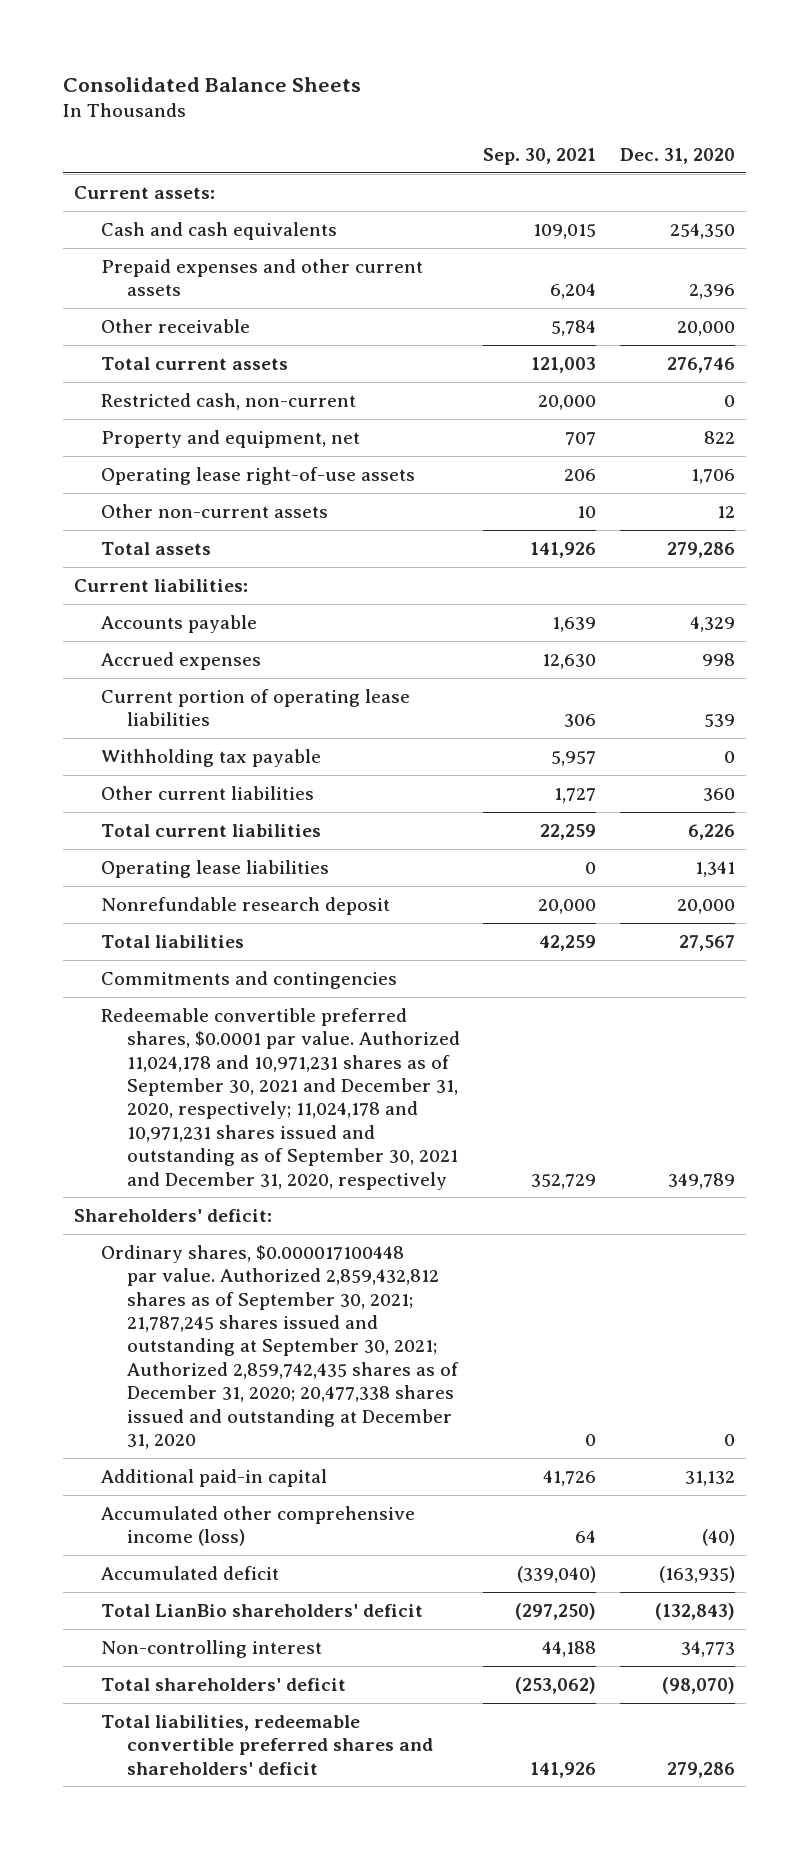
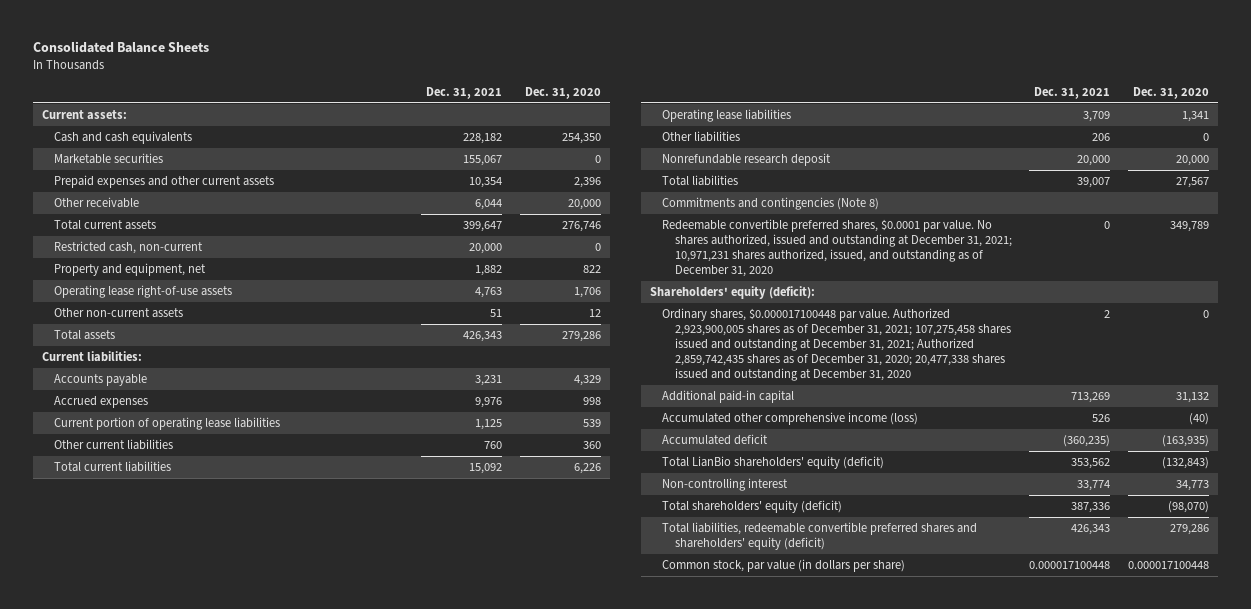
- | Sep. 30, 2021 | Dec. 31, 2020
+ | Dec. 31, 2021 | Dec. 31, 2020
+ Marketable securities | 155,067 | 0
- Withholding tax payable | 5,957 | 0
+ Other liabilities | 206 | 0
- Commitments and contingencies
- Redeemable convertible preferred shares, $0.0001 par value. Authorized 11,024,178 and 10,971,231 shares as of September 30, 2021 and December 31, 2020, respectively; 11,024,178 and 10,971,231 shares issued and outstanding as of September 30, 2021 and December 31, 2020, respectively | 352,729 | 349,789
- Shareholders' deficit:
- Ordinary shares, $0.000017100448 par value. Authorized 2,859,432,812 shares as of September 30, 2021; 21,787,245 shares issued and outstanding at September 30, 2021; Authorized 2,859,742,435 shares as of December 31, 2020; 20,477,338 shares issued and outstanding at December 31, 2020 | 0 | 0
+ Commitments and contingencies (Note 8)
+ Redeemable convertible preferred shares, $0.0001 par value. No shares authorized, issued and outstanding at December 31, 2021; 10,971,231 shares authorized, issued, and outstanding as of December 31, 2020 | 0 | 349,789
+ Shareholders' equity (deficit):
+ Ordinary shares, $0.000017100448 par value. Authorized 2,923,900,005 shares as of December 31, 2021; 107,275,458 shares issued and outstanding at December 31, 2021; Authorized 2,859,742,435 shares as of December 31, 2020; 20,477,338 shares issued and outstanding at December 31, 2020 | 2 | 0
- Total LianBio shareholders' deficit | (297,250) | (132,843)
+ Total LianBio shareholders' equity (deficit) | 353,562 | (132,843)
- Total shareholders' deficit | (253,062) | (98,070)
- Total liabilities, redeemable convertible preferred shares and shareholders' deficit | 141,926 | 279,286
+ Total shareholders' equity (deficit) | 387,336 | (98,070)
+ Total liabilities, redeemable convertible preferred shares and shareholders' equity (deficit) | 426,343 | 279,286
+ Common stock, par value (in dollars per share) | 0.000017100448 | 0.000017100448

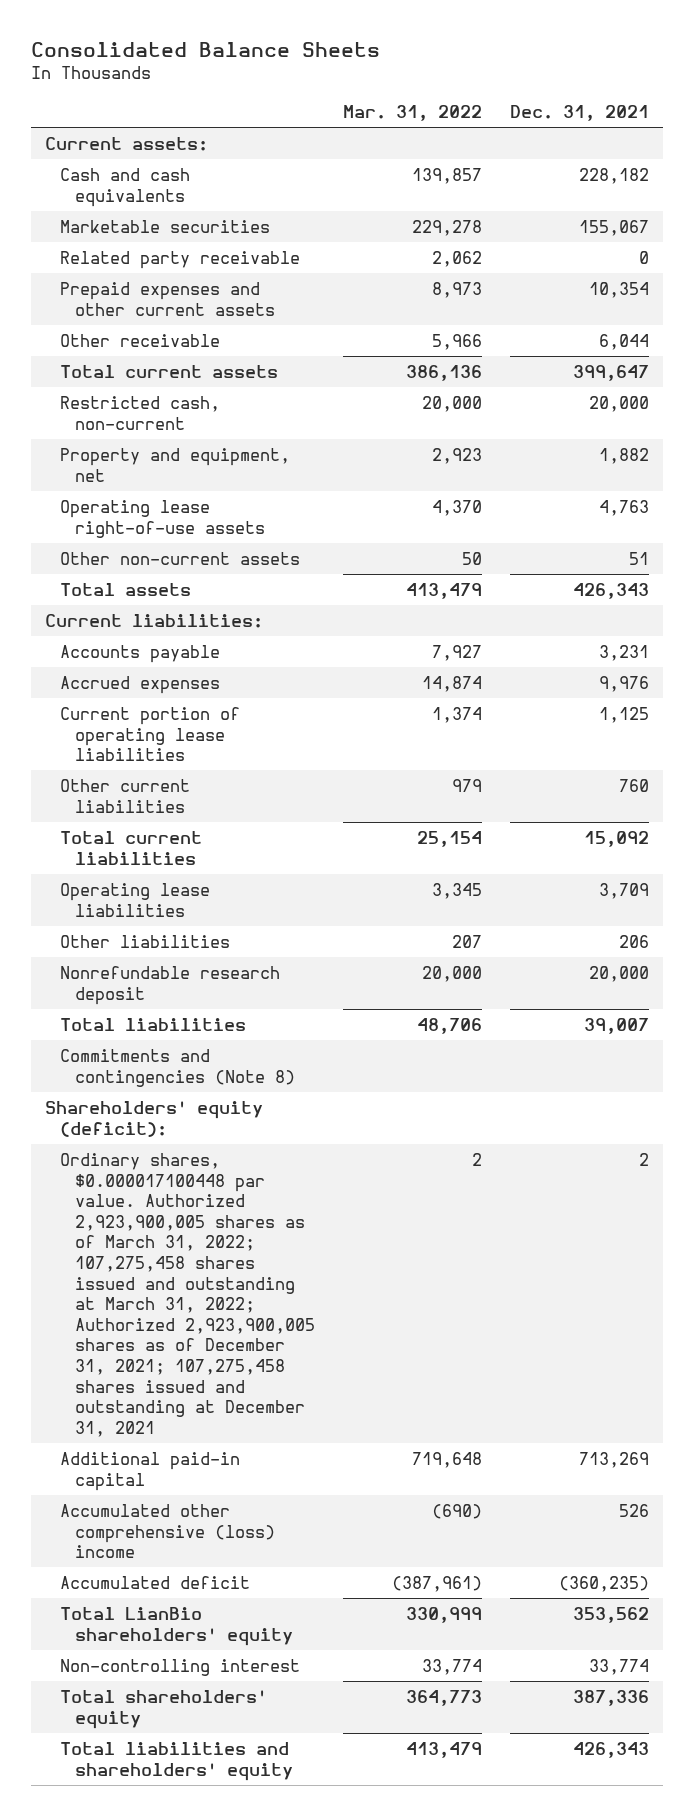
- | Dec. 31, 2021 | Dec. 31, 2020
+ | Mar. 31, 2022 | Dec. 31, 2021
+ Related party receivable | 2,062 | 0
- Redeemable convertible preferred shares, $0.0001 par value. No shares authorized, issued and outstanding at December 31, 2021; 10,971,231 shares authorized, issued, and outstanding as of December 31, 2020 | 0 | 349,789
- Ordinary shares, $0.000017100448 par value. Authorized 2,923,900,005 shares as of December 31, 2021; 107,275,458 shares issued and outstanding at December 31, 2021; Authorized 2,859,742,435 shares as of December 31, 2020; 20,477,338 shares issued and outstanding at December 31, 2020 | 2 | 0
+ Ordinary shares, $0.000017100448 par value. Authorized 2,923,900,005 shares as of March 31, 2022; 107,275,458 shares issued and outstanding at March 31, 2022; Authorized 2,923,900,005 shares as of December 31, 2021; 107,275,458 shares issued and outstanding at December 31, 2021 | 2 | 2
- Accumulated other comprehensive income (loss) | 526 | (40)
+ Accumulated other comprehensive (loss) income | (690) | 526
- Total LianBio shareholders' equity (deficit) | 353,562 | (132,843)
+ Total LianBio shareholders' equity | 330,999 | 353,562
- Total shareholders' equity (deficit) | 387,336 | (98,070)
- Total liabilities, redeemable convertible preferred shares and shareholders' equity (deficit) | 426,343 | 279,286
- Common stock, par value (in dollars per share) | 0.000017100448 | 0.000017100448
+ Total shareholders' equity | 364,773 | 387,336
+ Total liabilities and shareholders' equity | 413,479 | 426,343

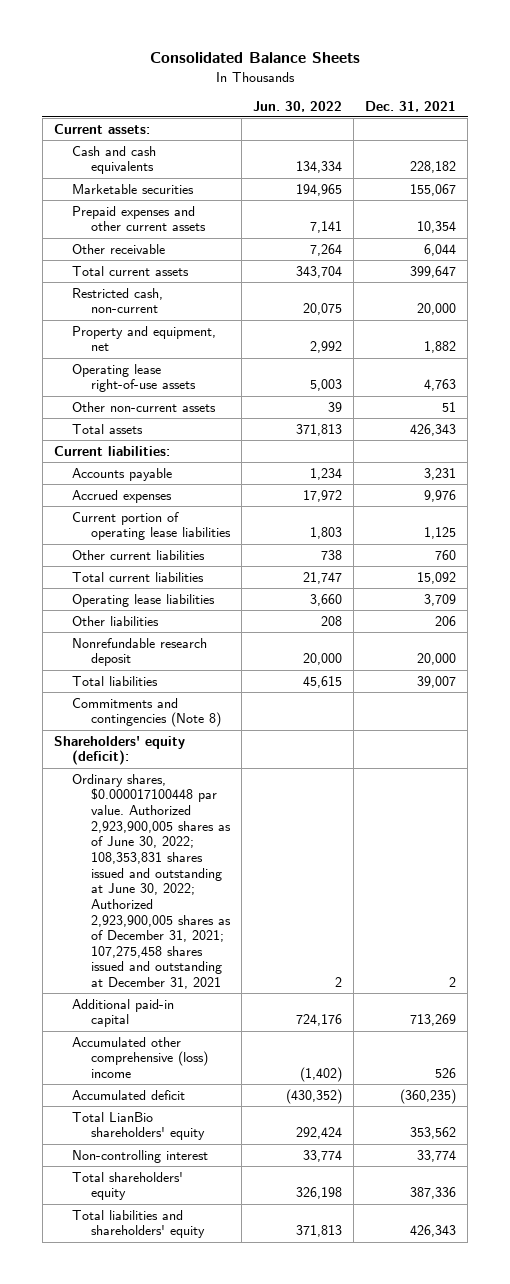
- | Mar. 31, 2022 | Dec. 31, 2021
+ | Jun. 30, 2022 | Dec. 31, 2021
- Related party receivable | 2,062 | 0
- Ordinary shares, $0.000017100448 par value. Authorized 2,923,900,005 shares as of March 31, 2022; 107,275,458 shares issued and outstanding at March 31, 2022; Authorized 2,923,900,005 shares as of December 31, 2021; 107,275,458 shares issued and outstanding at December 31, 2021 | 2 | 2
+ Ordinary shares, $0.000017100448 par value. Authorized 2,923,900,005 shares as of June 30, 2022; 108,353,831 shares issued and outstanding at June 30, 2022; Authorized 2,923,900,005 shares as of December 31, 2021; 107,275,458 shares issued and outstanding at December 31, 2021 | 2 | 2

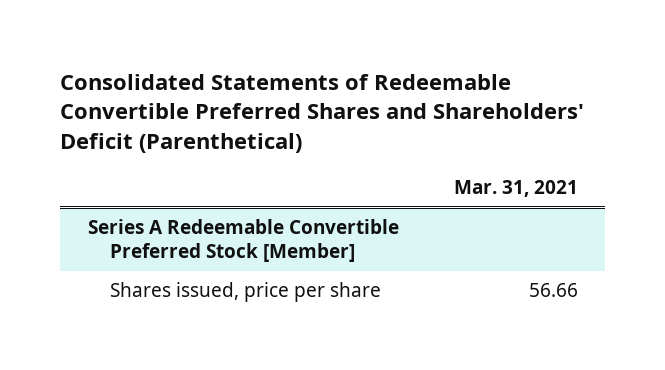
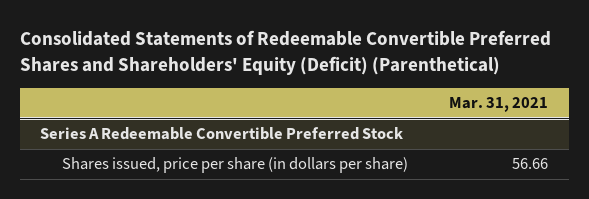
- Consolidated Statements of Redeemable Convertible Preferred Shares and Shareholders' Deficit (Parenthetical)
+ Consolidated Statements of Redeemable Convertible Preferred Shares and Shareholders' Equity (Deficit) (Parenthetical)
- Series A Redeemable Convertible Preferred Stock [Member]
- Shares issued, price per share | 56.66
+ Series A Redeemable Convertible Preferred Stock
+ Shares issued, price per share (in dollars per share) | 56.66

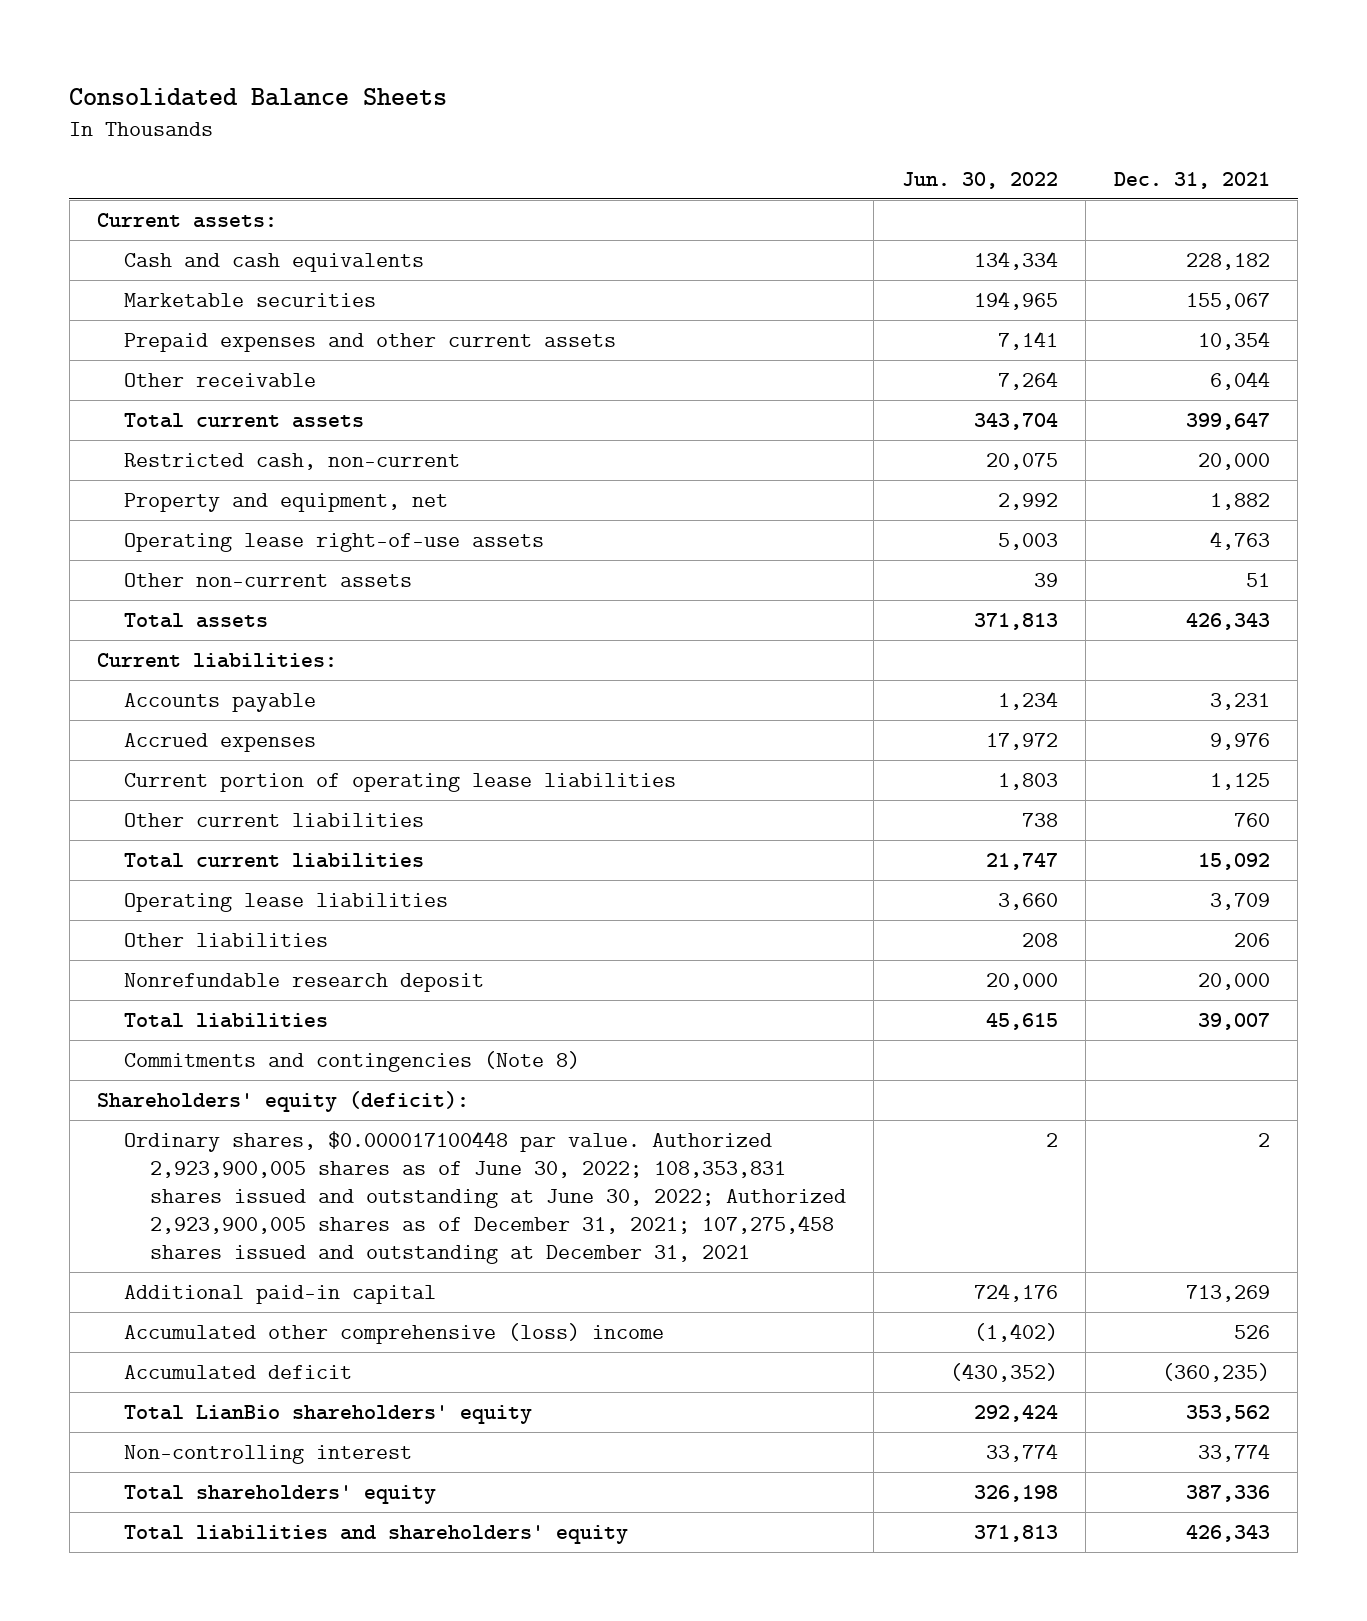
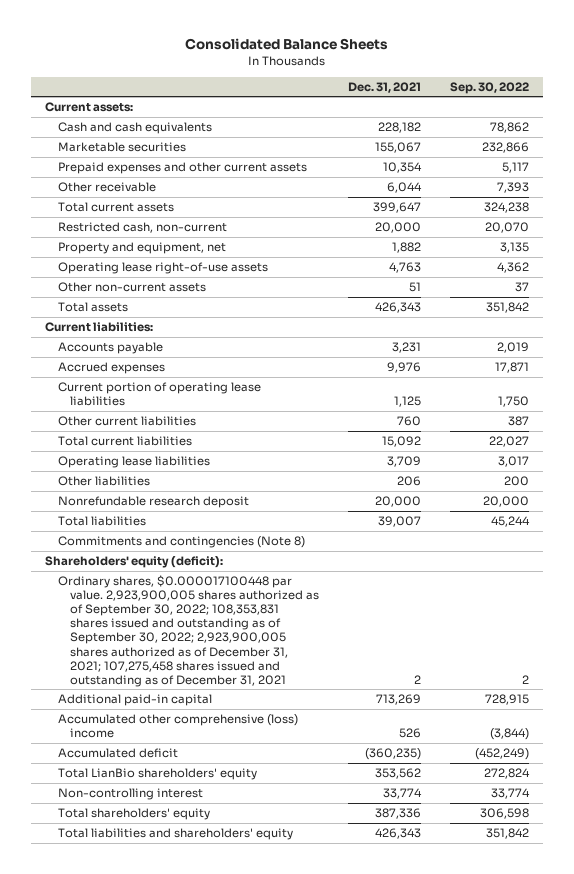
- | Jun. 30, 2022 | Dec. 31, 2021
+ | Dec. 31, 2021 | Sep. 30, 2022
- Ordinary shares, $0.000017100448 par value. Authorized 2,923,900,005 shares as of June 30, 2022; 108,353,831 shares issued and outstanding at June 30, 2022; Authorized 2,923,900,005 shares as of December 31, 2021; 107,275,458 shares issued and outstanding at December 31, 2021 | 2 | 2
+ Ordinary shares, $0.000017100448 par value. 2,923,900,005 shares authorized as of September 30, 2022; 108,353,831 shares issued and outstanding as of September 30, 2022; 2,923,900,005 shares authorized as of December 31, 2021; 107,275,458 shares issued and outstanding as of December 31, 2021 | 2 | 2

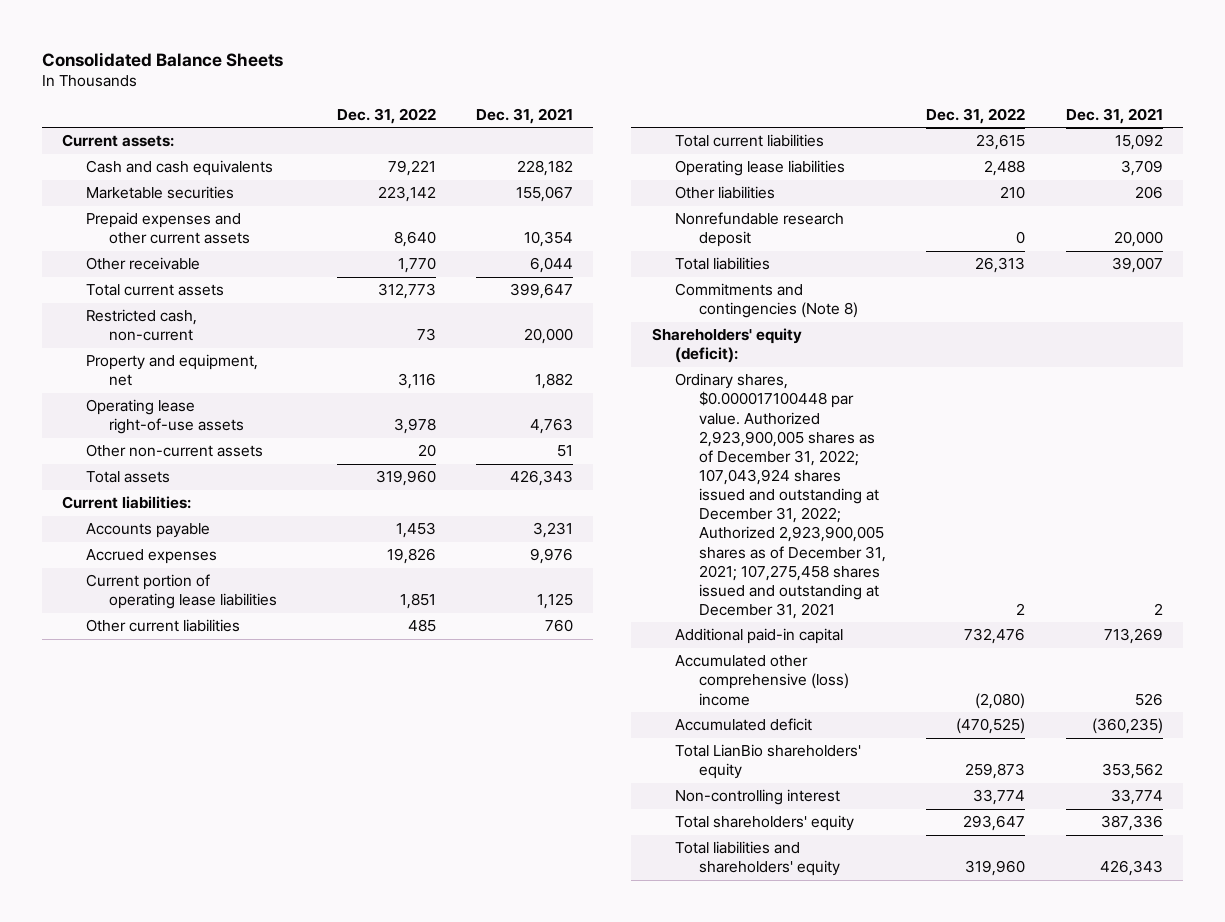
- | Dec. 31, 2021 | Sep. 30, 2022
+ | Dec. 31, 2022 | Dec. 31, 2021
- Ordinary shares, $0.000017100448 par value. 2,923,900,005 shares authorized as of September 30, 2022; 108,353,831 shares issued and outstanding as of September 30, 2022; 2,923,900,005 shares authorized as of December 31, 2021; 107,275,458 shares issued and outstanding as of December 31, 2021 | 2 | 2
+ Ordinary shares, $0.000017100448 par value. Authorized 2,923,900,005 shares as of December 31, 2022; 107,043,924 shares issued and outstanding at December 31, 2022; Authorized 2,923,900,005 shares as of December 31, 2021; 107,275,458 shares issued and outstanding at December 31, 2021 | 2 | 2

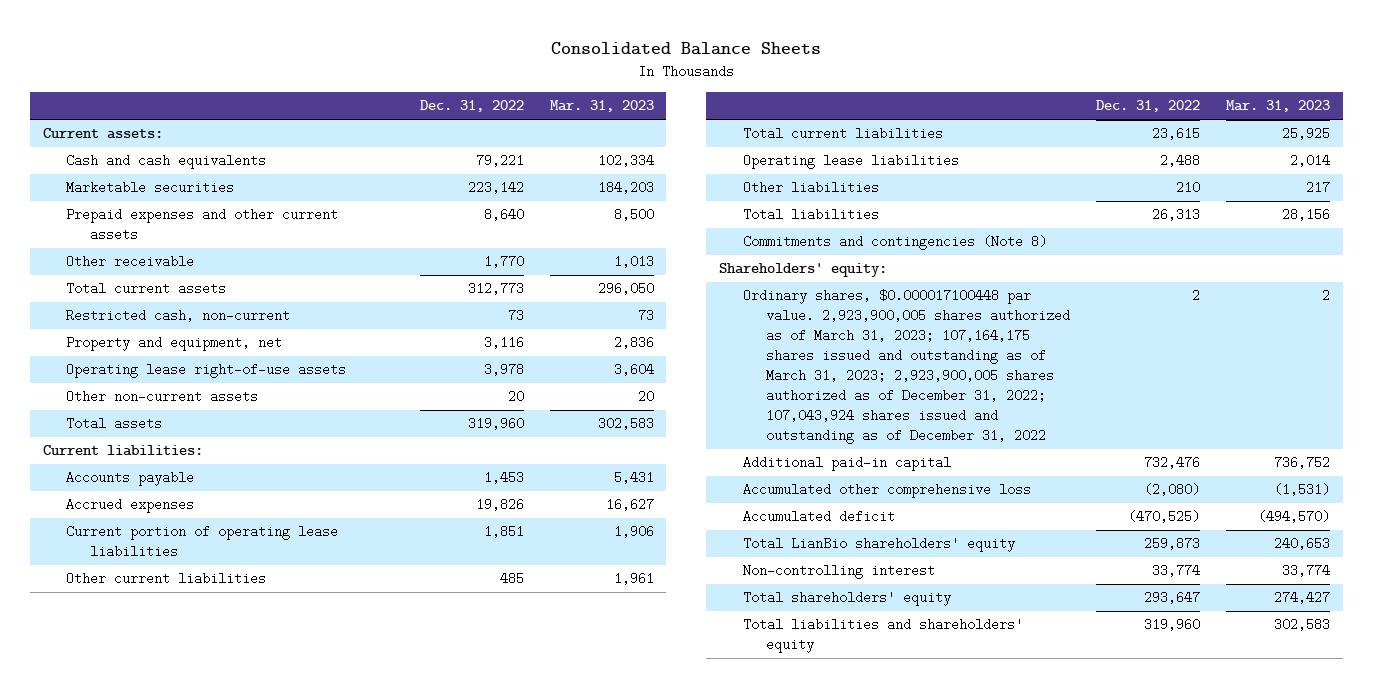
- | Dec. 31, 2022 | Dec. 31, 2021
+ | Dec. 31, 2022 | Mar. 31, 2023
- Nonrefundable research deposit | 0 | 20,000
- Shareholders' equity (deficit):
- Ordinary shares, $0.000017100448 par value. Authorized 2,923,900,005 shares as of December 31, 2022; 107,043,924 shares issued and outstanding at December 31, 2022; Authorized 2,923,900,005 shares as of December 31, 2021; 107,275,458 shares issued and outstanding at December 31, 2021 | 2 | 2
+ Shareholders' equity:
+ Ordinary shares, $0.000017100448 par value. 2,923,900,005 shares authorized as of March 31, 2023; 107,164,175 shares issued and outstanding as of March 31, 2023; 2,923,900,005 shares authorized as of December 31, 2022; 107,043,924 shares issued and outstanding as of December 31, 2022 | 2 | 2
- Accumulated other comprehensive (loss) income | (2,080) | 526
+ Accumulated other comprehensive loss | (2,080) | (1,531)

